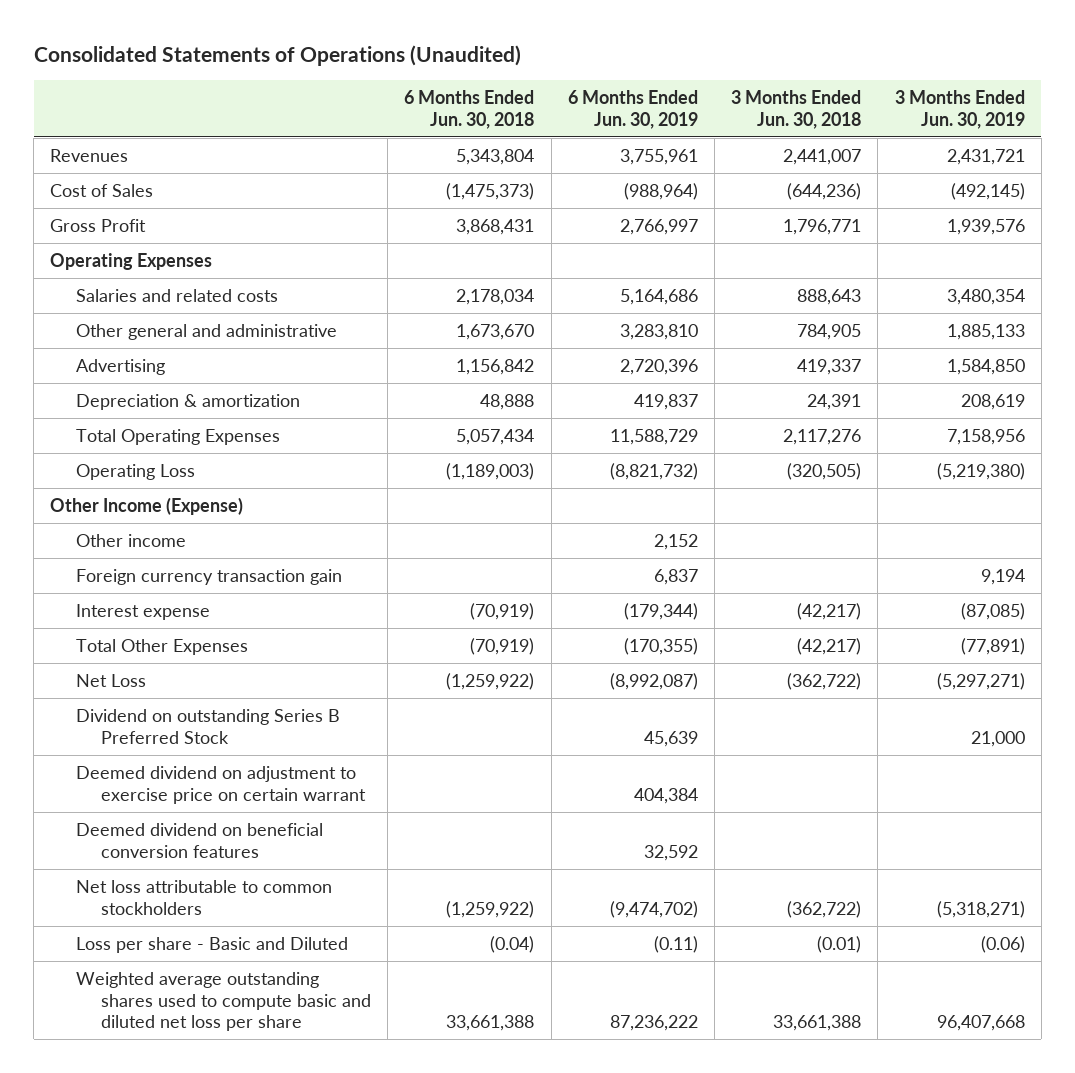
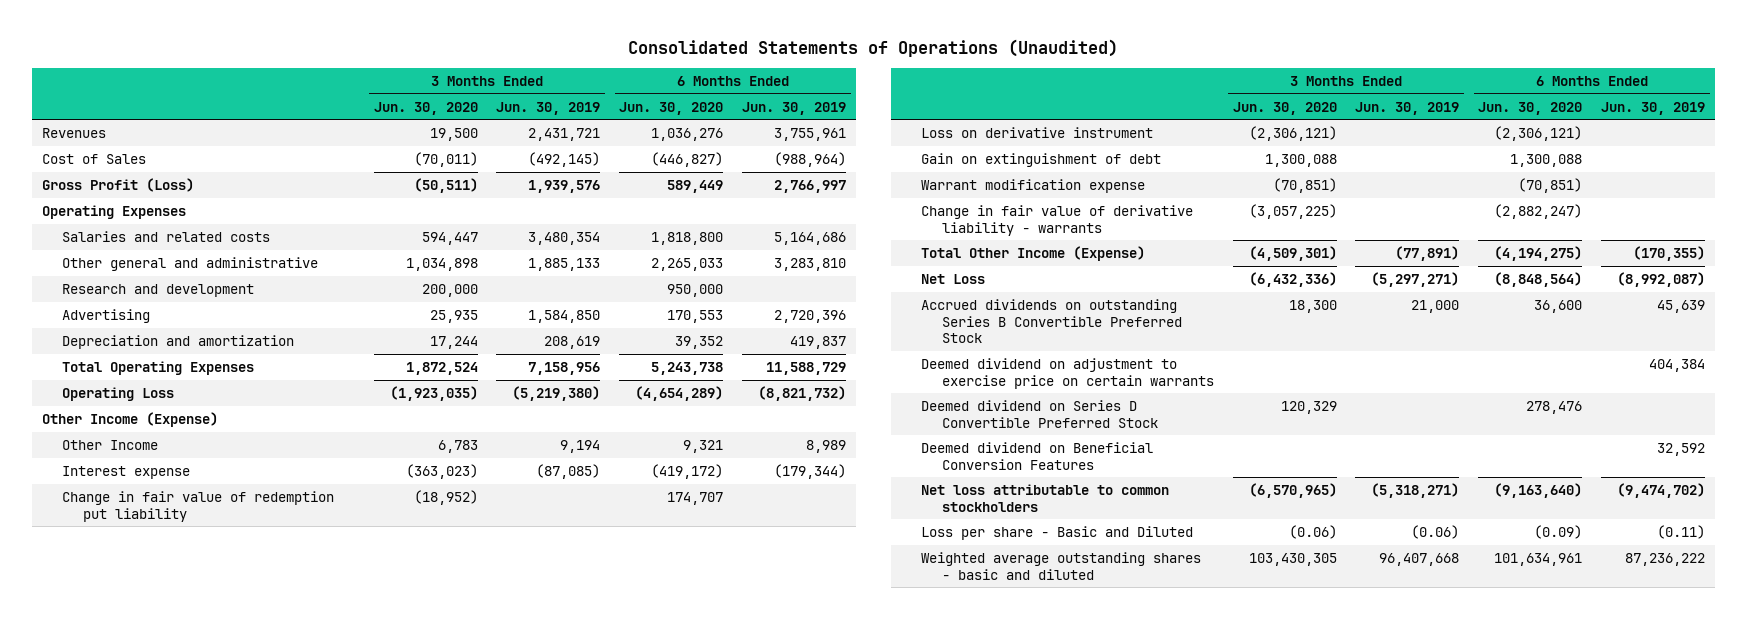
- | 6 Months Ended Jun. 30, 2018 | 6 Months Ended Jun. 30, 2019 | 3 Months Ended Jun. 30, 2018 | 3 Months Ended Jun. 30, 2019
+ | 3 Months Ended Jun. 30, 2020 | 3 Months Ended Jun. 30, 2019 | 6 Months Ended Jun. 30, 2020 | 6 Months Ended Jun. 30, 2019
- Gross Profit | 3,868,431 | 2,766,997 | 1,796,771 | 1,939,576
+ Gross Profit (Loss) | (50,511) | 1,939,576 | 589,449 | 2,766,997
+ Research and development | 200,000 | | 950,000 |
- Depreciation & amortization | 48,888 | 419,837 | 24,391 | 208,619
+ Depreciation and amortization | 17,244 | 208,619 | 39,352 | 419,837
- Other income | | 2,152 | |
- Foreign currency transaction gain | | 6,837 | | 9,194
+ Other Income | 6,783 | 9,194 | 9,321 | 8,989
- Total Other Expenses | (70,919) | (170,355) | (42,217) | (77,891)
+ Change in fair value of redemption put liability | (18,952) | | 174,707 |
+ Loss on derivative instrument | (2,306,121) | | (2,306,121) |
+ Gain on extinguishment of debt | 1,300,088 | | 1,300,088 |
+ Warrant modification expense | (70,851) | | (70,851) |
+ Change in fair value of derivative liability - warrants | (3,057,225) | | (2,882,247) |
+ Total Other Income (Expense) | (4,509,301) | (77,891) | (4,194,275) | (170,355)
- Dividend on outstanding Series B Preferred Stock | | 45,639 | | 21,000
- Deemed dividend on adjustment to exercise price on certain warrant | | 404,384 | |
- Deemed dividend on beneficial conversion features | | 32,592 | |
+ Accrued dividends on outstanding Series B Convertible Preferred Stock | 18,300 | 21,000 | 36,600 | 45,639
+ Deemed dividend on adjustment to exercise price on certain warrants | | | | 404,384
+ Deemed dividend on Series D Convertible Preferred Stock | 120,329 | | 278,476 |
+ Deemed dividend on Beneficial Conversion Features | | | | 32,592
- Weighted average outstanding shares used to compute basic and diluted net loss per share | 33,661,388 | 87,236,222 | 33,661,388 | 96,407,668
+ Weighted average outstanding shares - basic and diluted | 103,430,305 | 96,407,668 | 101,634,961 | 87,236,222

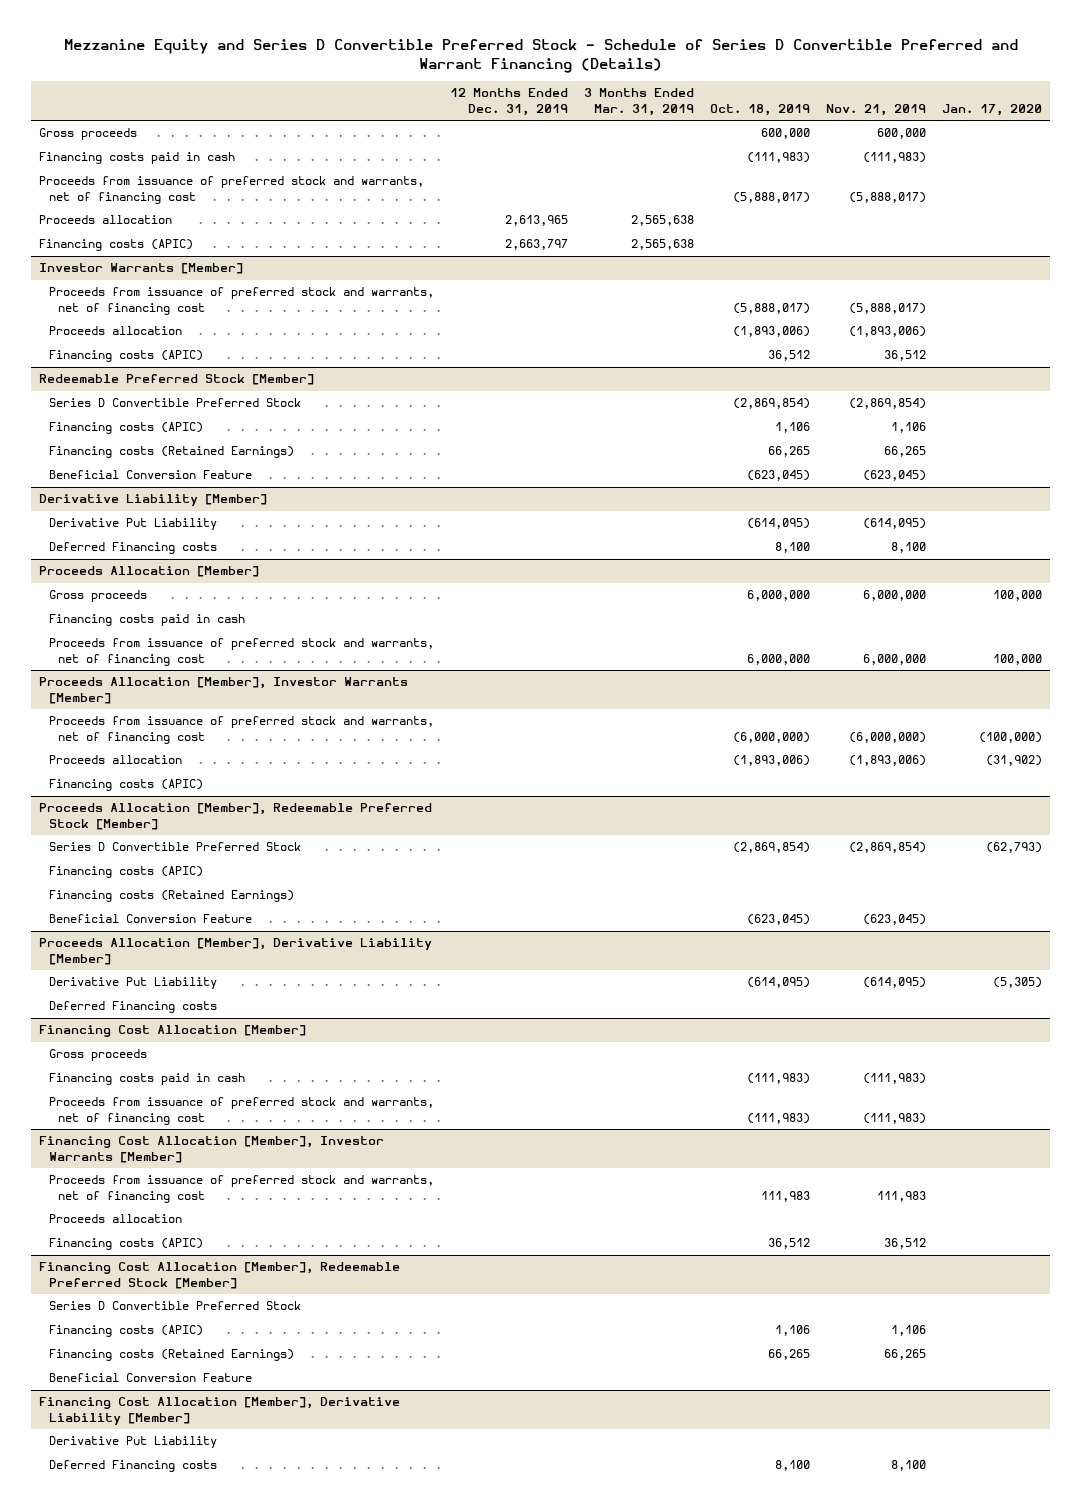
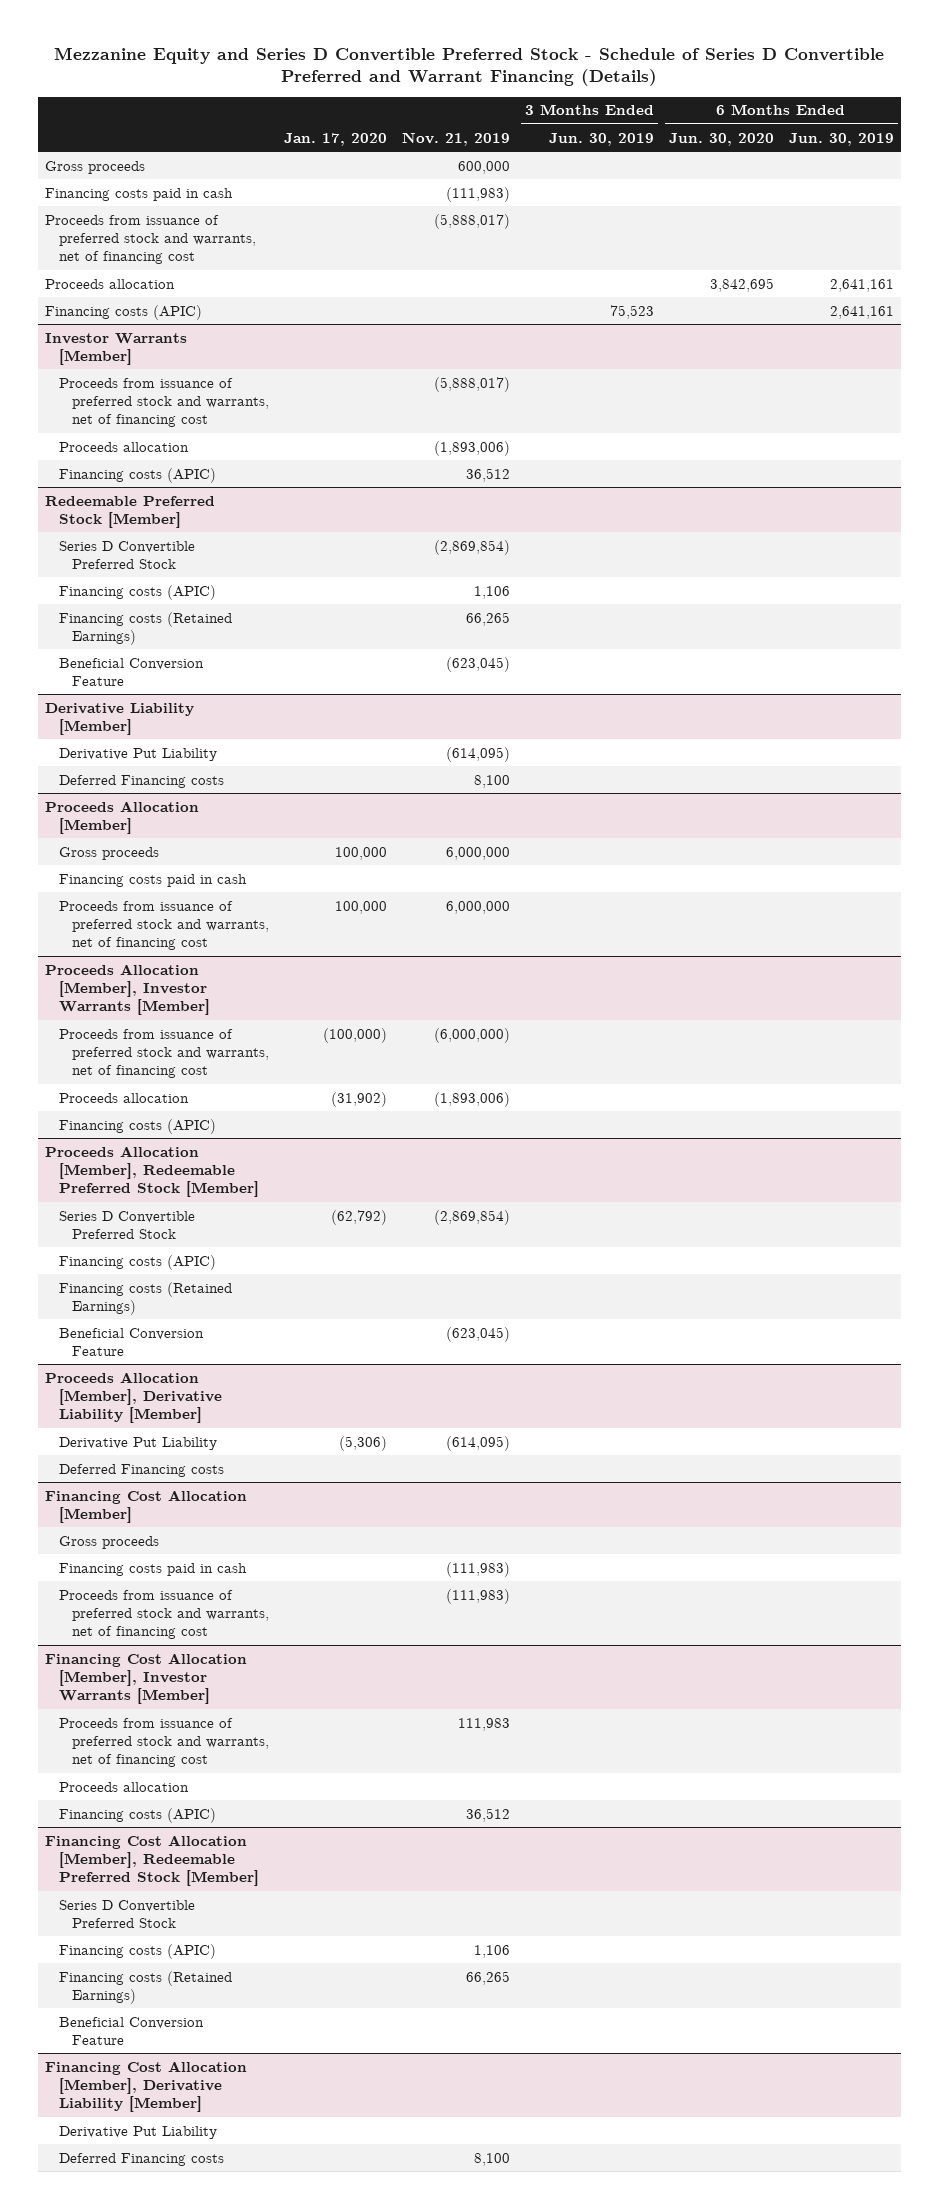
- | 12 Months Ended Dec. 31, 2019 | 3 Months Ended Mar. 31, 2019 | Oct. 18, 2019 | Nov. 21, 2019 | Jan. 17, 2020
+ | Jan. 17, 2020 | Nov. 21, 2019 | 3 Months Ended Jun. 30, 2019 | 6 Months Ended Jun. 30, 2020 | 6 Months Ended Jun. 30, 2019
@ Proceeds Allocation [Member], Redeemable Preferred Stock [Member]
- Series D Convertible Preferred Stock | | | (2,869,854) | (2,869,854) | (62,793)
+ Series D Convertible Preferred Stock | (62,792) | (2,869,854) | | |
@ Proceeds Allocation [Member], Derivative Liability [Member]
- Derivative Put Liability | | | (614,095) | (614,095) | (5,305)
+ Derivative Put Liability | (5,306) | (614,095) | | |

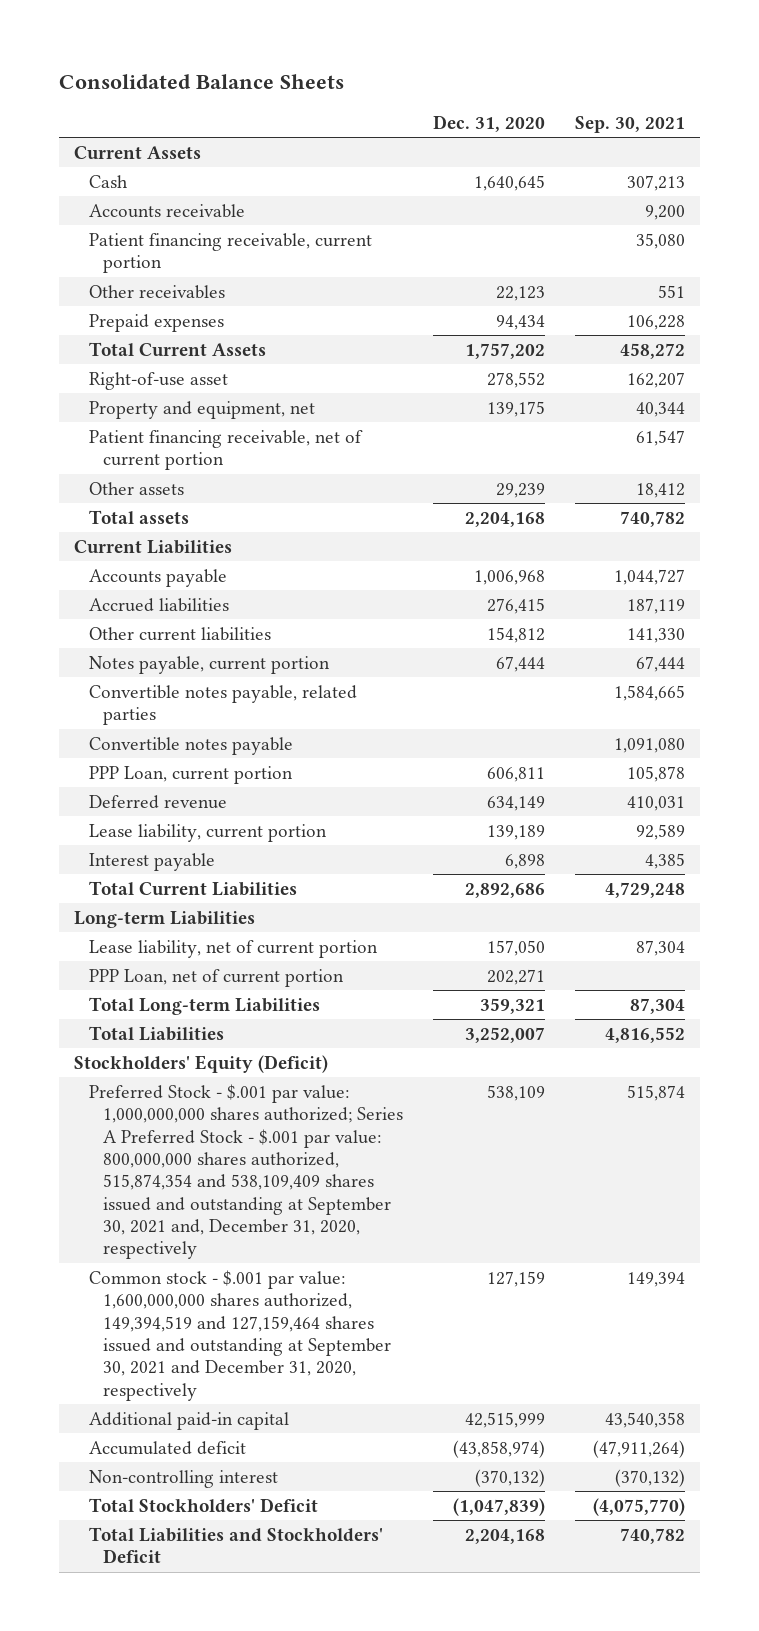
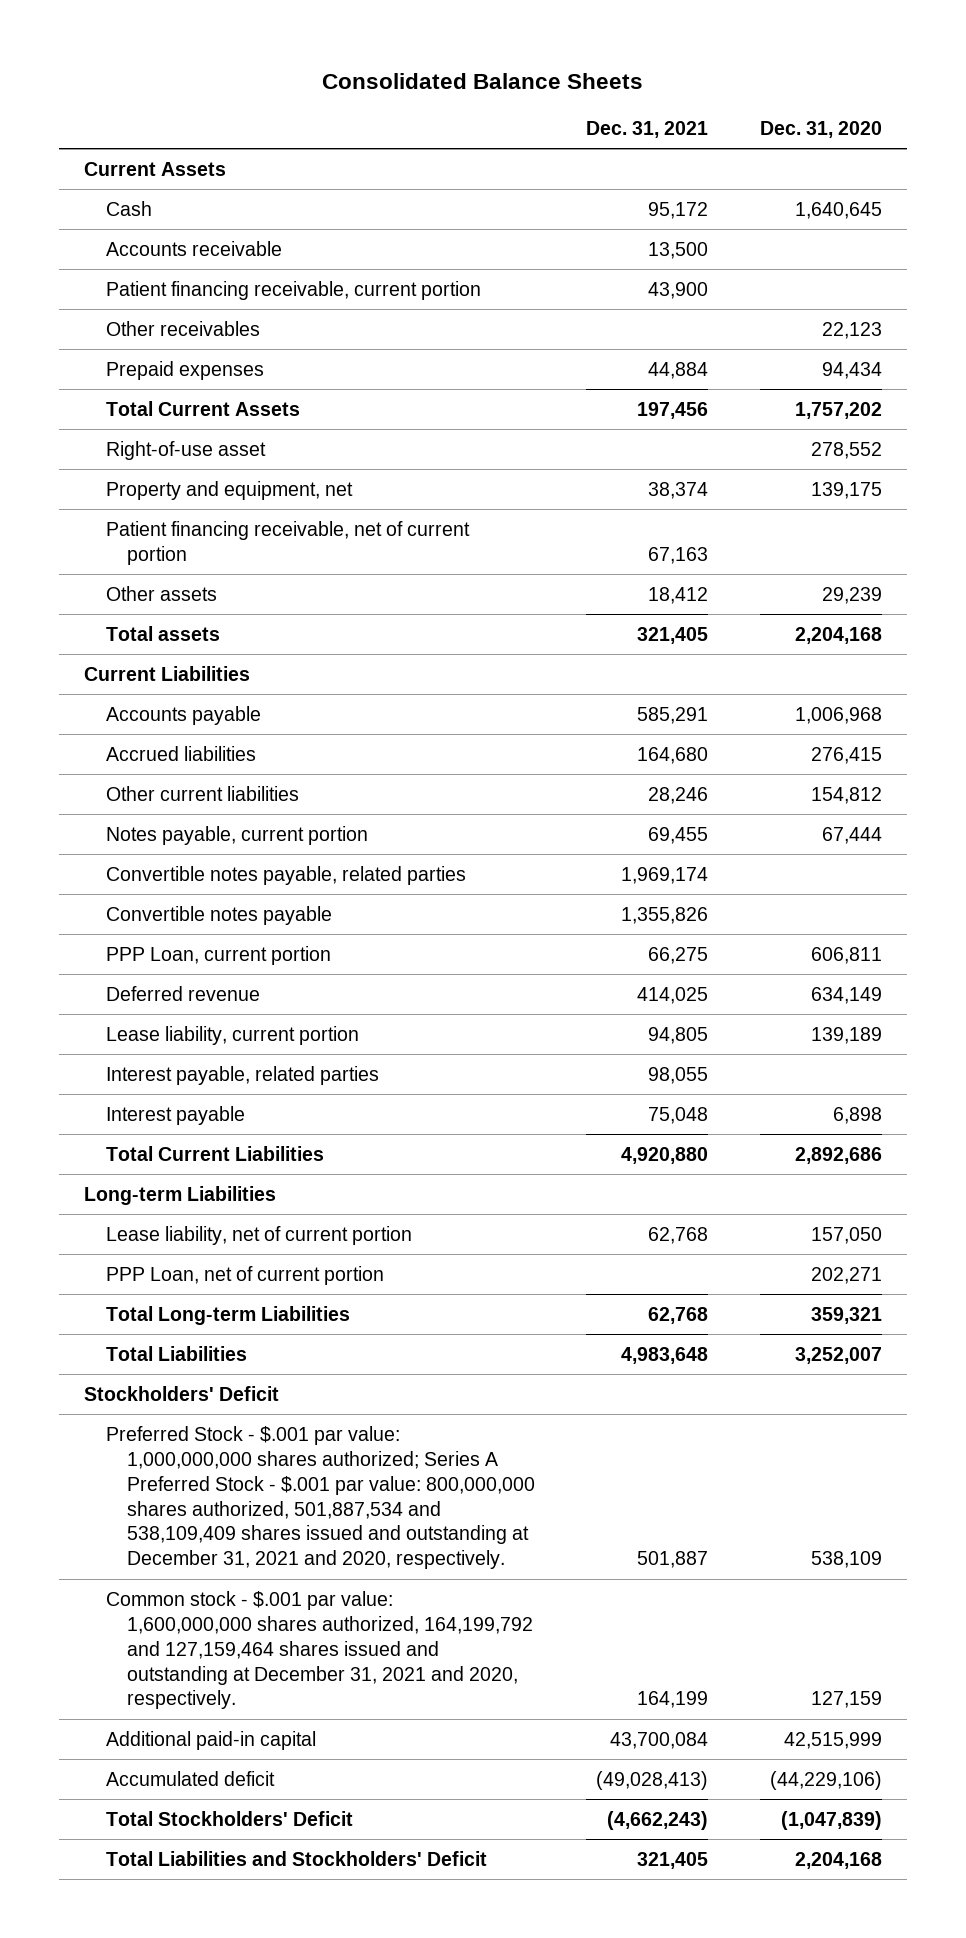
- | Dec. 31, 2020 | Sep. 30, 2021
+ | Dec. 31, 2021 | Dec. 31, 2020
+ Interest payable, related parties | 98,055 |
- Stockholders' Equity (Deficit)
- Preferred Stock - $.001 par value: 1,000,000,000 shares authorized; Series A Preferred Stock - $.001 par value: 800,000,000 shares authorized, 515,874,354 and 538,109,409 shares issued and outstanding at September 30, 2021 and, December 31, 2020, respectively | 538,109 | 515,874
- Common stock - $.001 par value: 1,600,000,000 shares authorized, 149,394,519 and 127,159,464 shares issued and outstanding at September 30, 2021 and December 31, 2020, respectively | 127,159 | 149,394
+ Stockholders' Deficit
+ Preferred Stock - $.001 par value: 1,000,000,000 shares authorized; Series A Preferred Stock - $.001 par value: 800,000,000 shares authorized, 501,887,534 and 538,109,409 shares issued and outstanding at December 31, 2021 and 2020, respectively. | 501,887 | 538,109
+ Common stock - $.001 par value: 1,600,000,000 shares authorized, 164,199,792 and 127,159,464 shares issued and outstanding at December 31, 2021 and 2020, respectively. | 164,199 | 127,159
- Accumulated deficit | (43,858,974) | (47,911,264)
- Non-controlling interest | (370,132) | (370,132)
+ Accumulated deficit | (49,028,413) | (44,229,106)

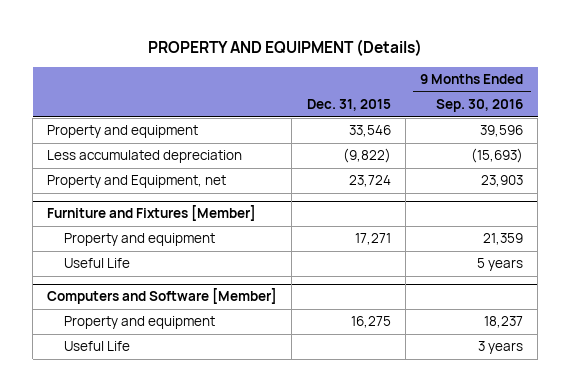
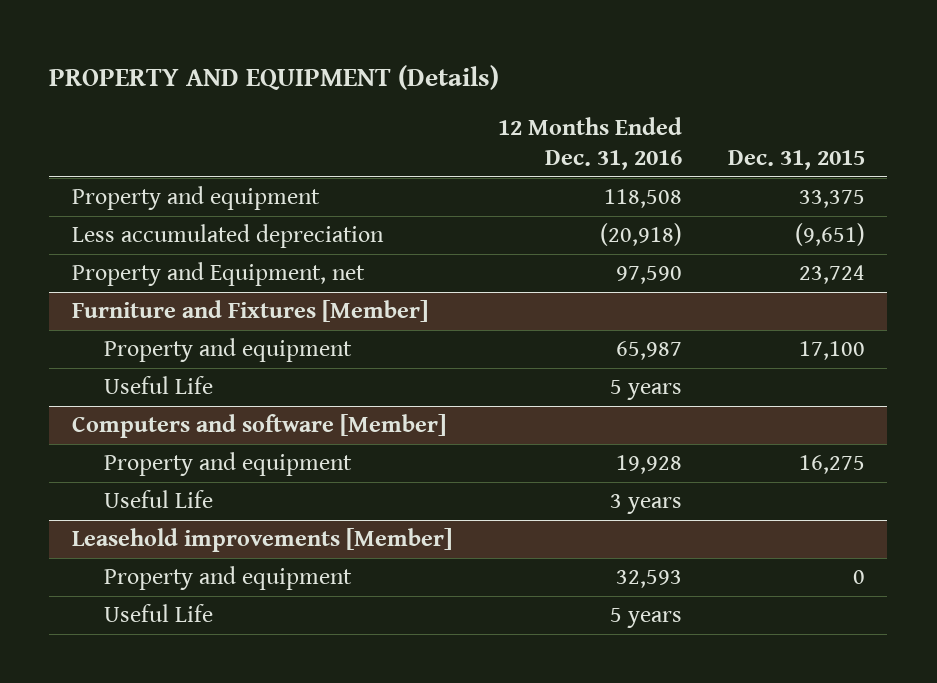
- | Dec. 31, 2015 | 9 Months Ended Sep. 30, 2016
+ | 12 Months Ended Dec. 31, 2016 | Dec. 31, 2015
- Property and equipment | 33,546 | 39,596
- Less accumulated depreciation | (9,822) | (15,693)
+ Property and equipment | 118,508 | 33,375
+ Less accumulated depreciation | (20,918) | (9,651)
@ Furniture and Fixtures [Member]
- Property and equipment | 17,271 | 21,359
+ Property and equipment | 65,987 | 17,100
- Computers and Software [Member]
+ Computers and software [Member]
+ Leasehold improvements [Member]
+ Property and equipment | 32,593 | 0
+ Useful Life | 5 years |

